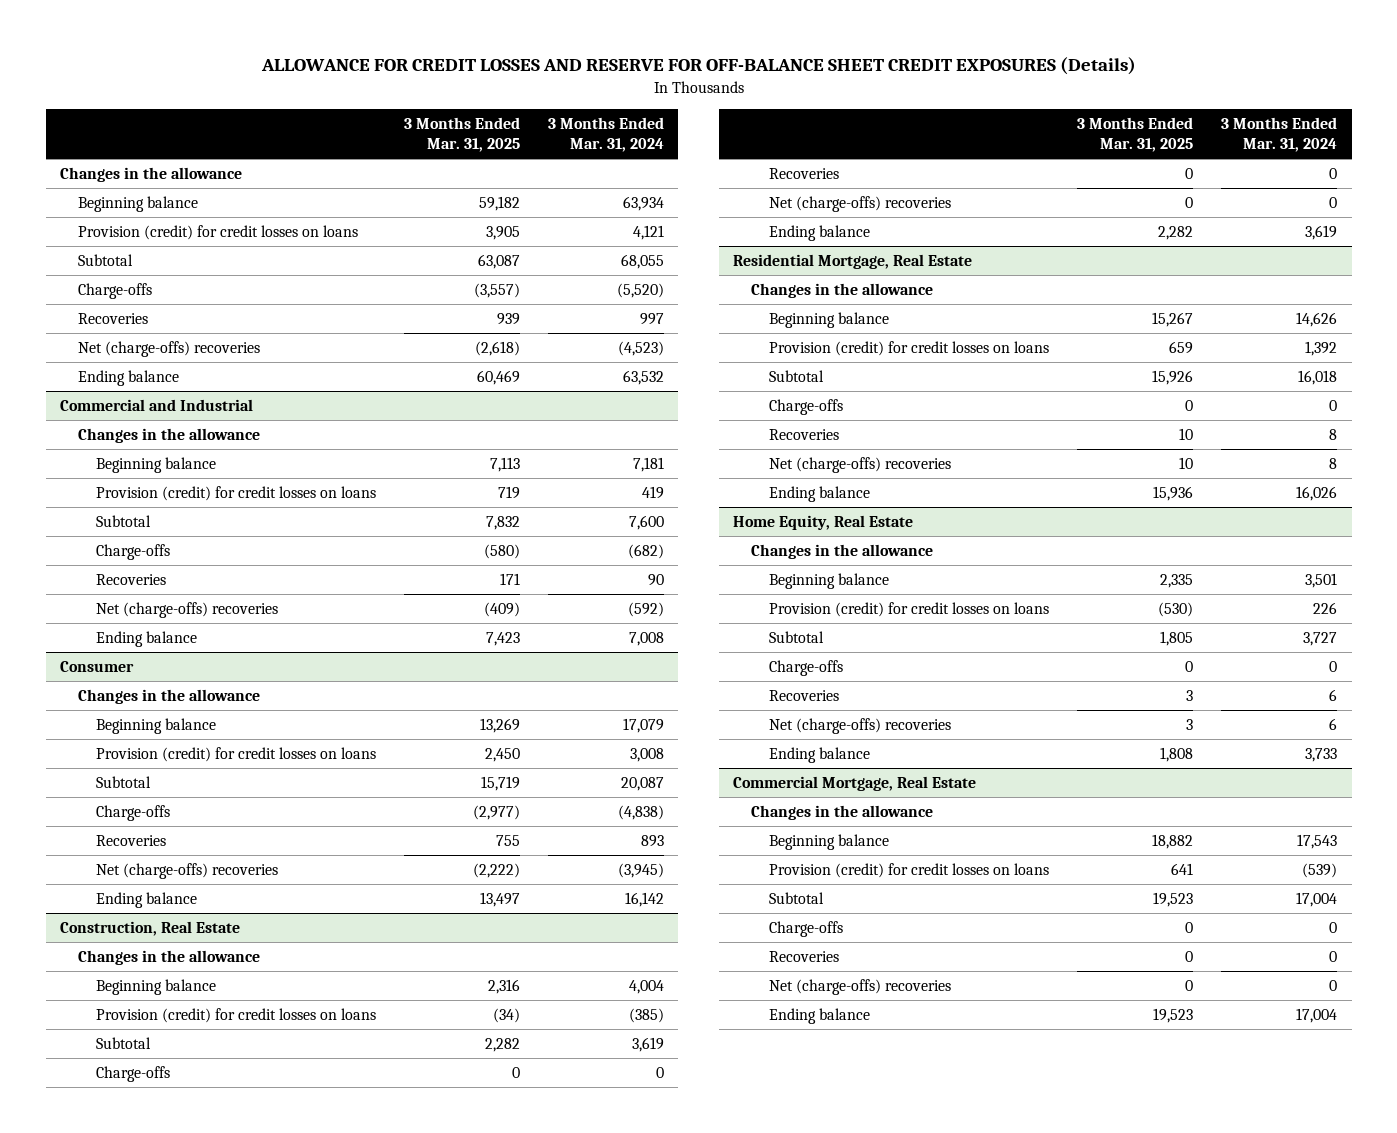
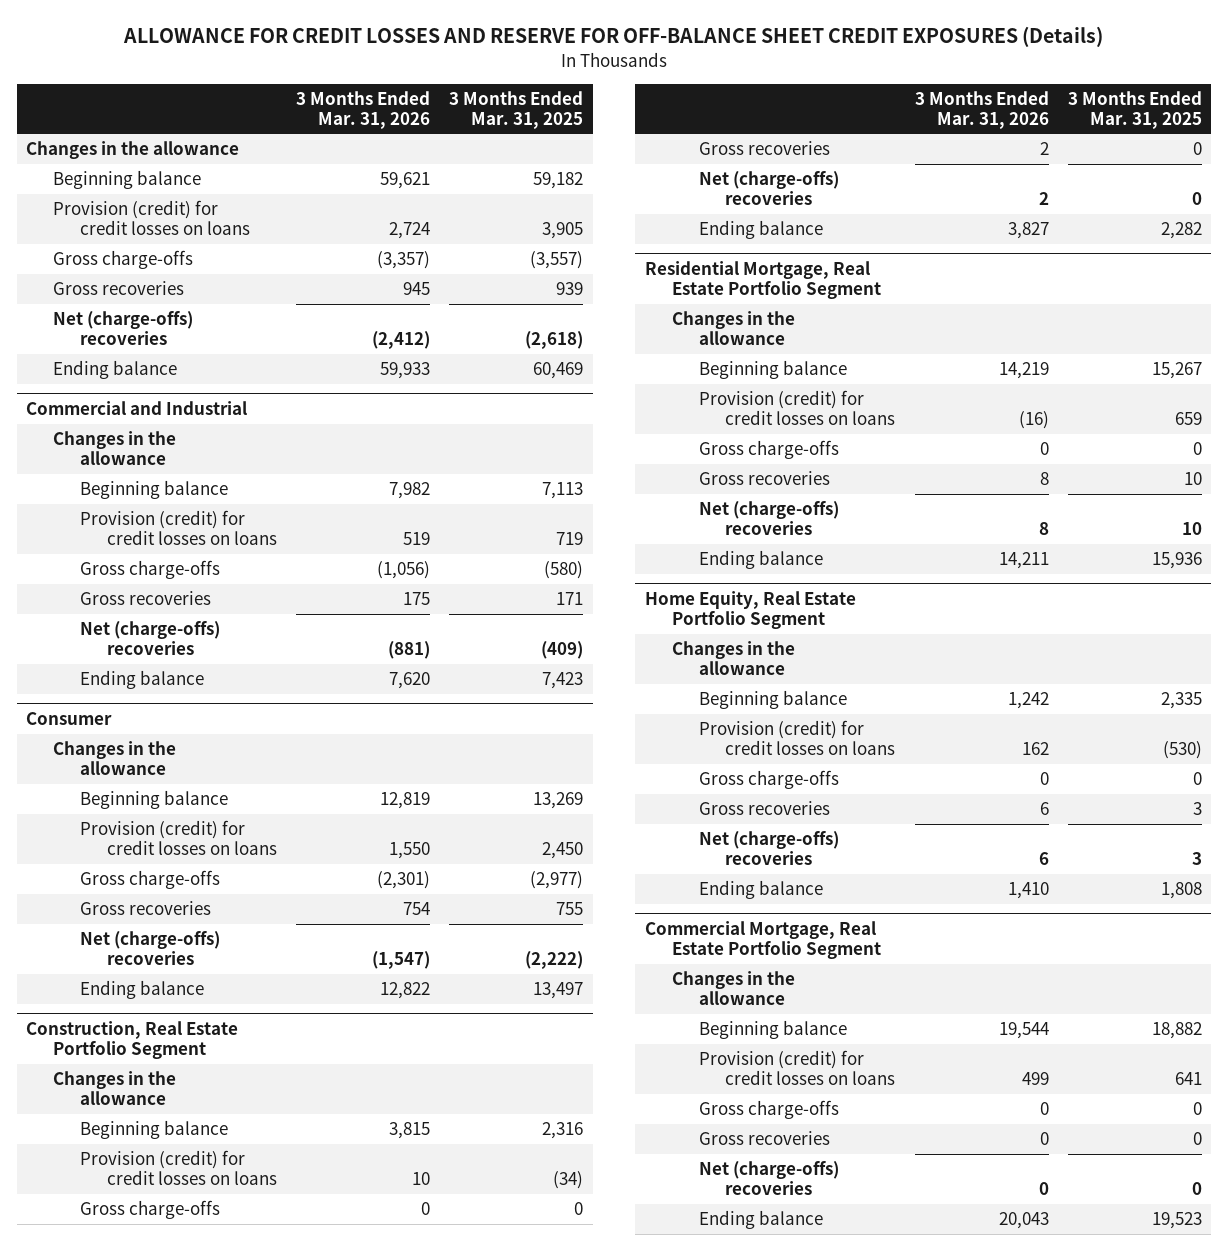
- | 3 Months Ended Mar. 31, 2025 | 3 Months Ended Mar. 31, 2024
+ | 3 Months Ended Mar. 31, 2026 | 3 Months Ended Mar. 31, 2025
- Subtotal | 63,087 | 68,055
- Charge-offs | (3,557) | (5,520)
- Recoveries | 939 | 997
+ Gross charge-offs | (3,357) | (3,557)
+ Gross recoveries | 945 | 939
@ Commercial and Industrial
- Subtotal | 7,832 | 7,600
- Charge-offs | (580) | (682)
- Recoveries | 171 | 90
+ Gross charge-offs | (1,056) | (580)
+ Gross recoveries | 175 | 171
@ Consumer
- Subtotal | 15,719 | 20,087
- Charge-offs | (2,977) | (4,838)
- Recoveries | 755 | 893
+ Gross charge-offs | (2,301) | (2,977)
+ Gross recoveries | 754 | 755
- Construction, Real Estate
+ Construction, Real Estate Portfolio Segment
- Subtotal | 2,282 | 3,619
- Charge-offs | 0 | 0
- Recoveries | 0 | 0
+ Gross charge-offs | 0 | 0
+ Gross recoveries | 2 | 0
- Residential Mortgage, Real Estate
+ Residential Mortgage, Real Estate Portfolio Segment
- Subtotal | 15,926 | 16,018
- Charge-offs | 0 | 0
- Recoveries | 10 | 8
+ Gross charge-offs | 0 | 0
+ Gross recoveries | 8 | 10
- Home Equity, Real Estate
+ Home Equity, Real Estate Portfolio Segment
- Subtotal | 1,805 | 3,727
- Charge-offs | 0 | 0
- Recoveries | 3 | 6
+ Gross charge-offs | 0 | 0
+ Gross recoveries | 6 | 3
- Commercial Mortgage, Real Estate
+ Commercial Mortgage, Real Estate Portfolio Segment
- Subtotal | 19,523 | 17,004
- Charge-offs | 0 | 0
- Recoveries | 0 | 0
+ Gross charge-offs | 0 | 0
+ Gross recoveries | 0 | 0

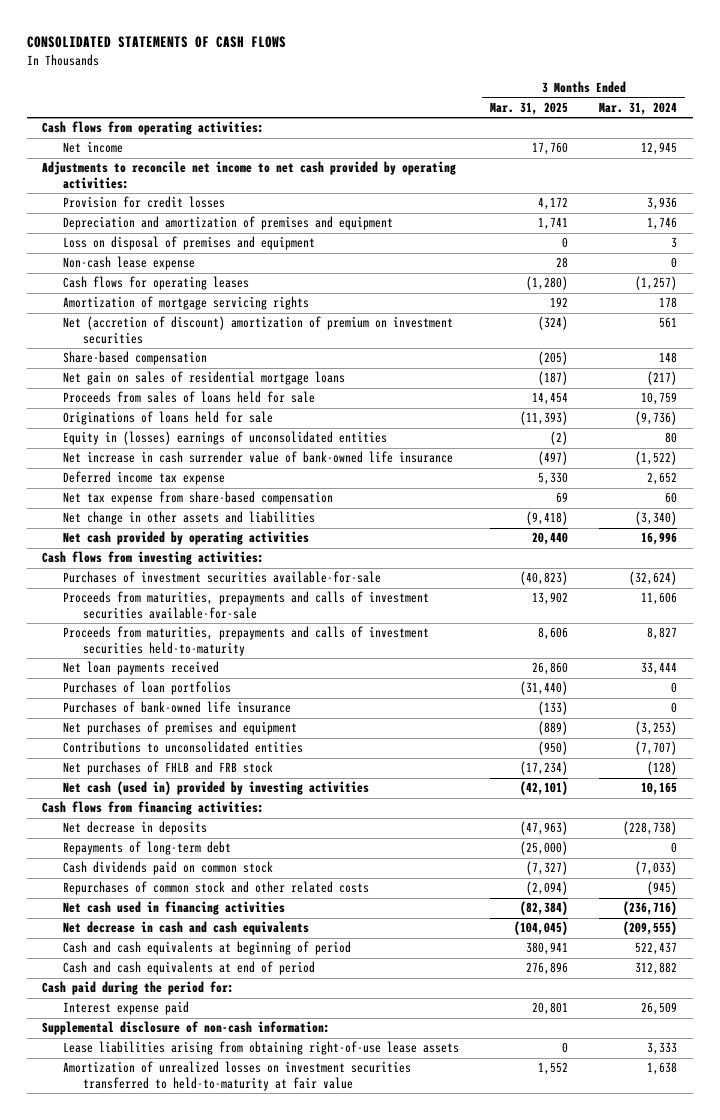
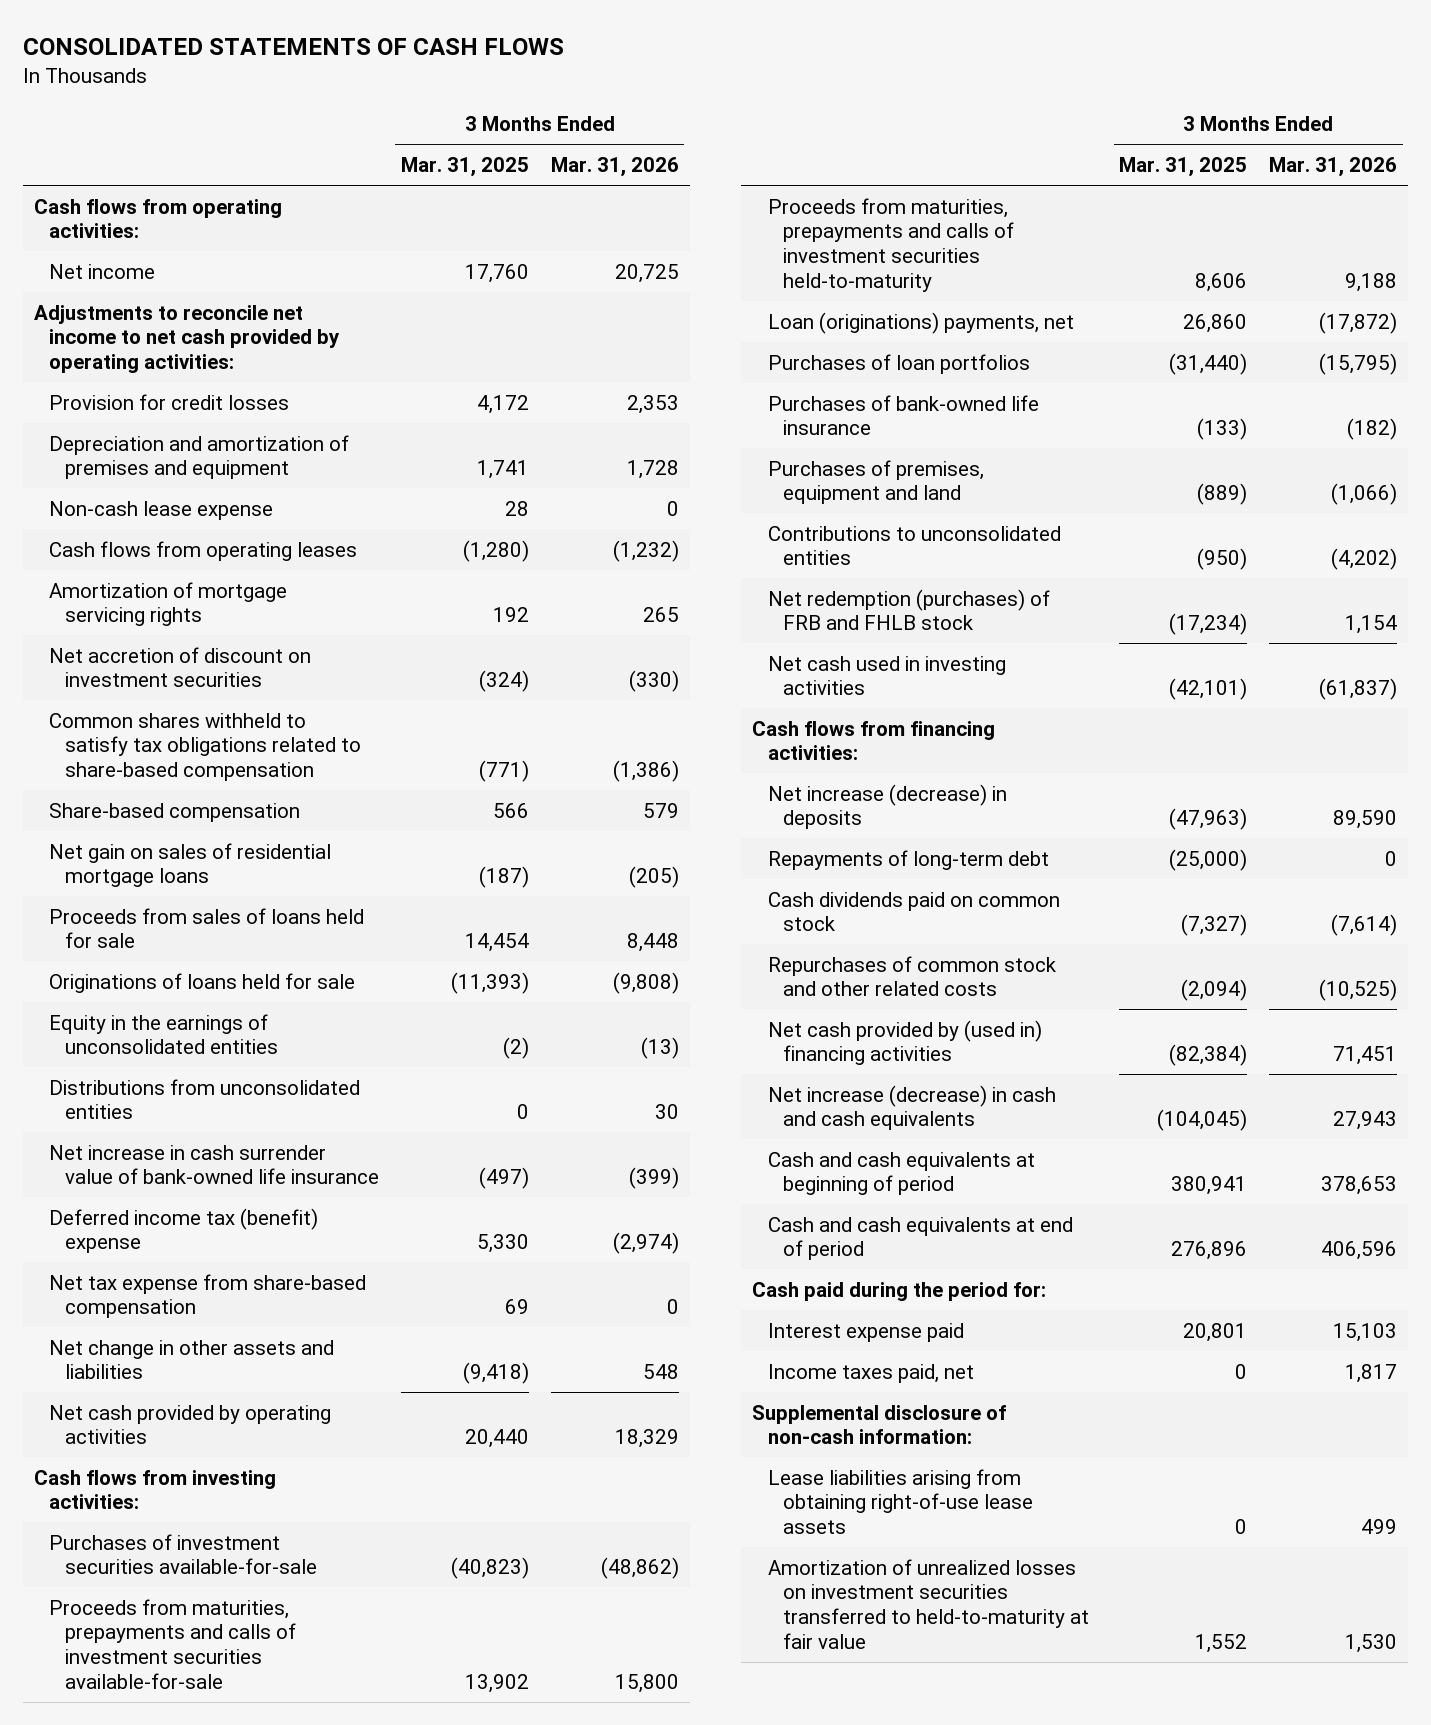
- | 3 Months Ended Mar. 31, 2025 | 3 Months Ended Mar. 31, 2024
+ | 3 Months Ended Mar. 31, 2025 | 3 Months Ended Mar. 31, 2026
- Loss on disposal of premises and equipment | 0 | 3
- Cash flows for operating leases | (1,280) | (1,257)
+ Cash flows from operating leases | (1,280) | (1,232)
- Net (accretion of discount) amortization of premium on investment securities | (324) | 561
- Share-based compensation | (205) | 148
+ Net accretion of discount on investment securities | (324) | (330)
+ Common shares withheld to satisfy tax obligations related to share-based compensation | (771) | (1,386)
+ Share-based compensation | 566 | 579
- Equity in (losses) earnings of unconsolidated entities | (2) | 80
+ Equity in the earnings of unconsolidated entities | (2) | (13)
+ Distributions from unconsolidated entities | 0 | 30
- Deferred income tax expense | 5,330 | 2,652
+ Deferred income tax (benefit) expense | 5,330 | (2,974)
- Net loan payments received | 26,860 | 33,444
+ Loan (originations) payments, net | 26,860 | (17,872)
- Net purchases of premises and equipment | (889) | (3,253)
+ Purchases of premises, equipment and land | (889) | (1,066)
- Net purchases of FHLB and FRB stock | (17,234) | (128)
- Net cash (used in) provided by investing activities | (42,101) | 10,165
+ Net redemption (purchases) of FRB and FHLB stock | (17,234) | 1,154
+ Net cash used in investing activities | (42,101) | (61,837)
- Net decrease in deposits | (47,963) | (228,738)
+ Net increase (decrease) in deposits | (47,963) | 89,590
- Net cash used in financing activities | (82,384) | (236,716)
- Net decrease in cash and cash equivalents | (104,045) | (209,555)
+ Net cash provided by (used in) financing activities | (82,384) | 71,451
+ Net increase (decrease) in cash and cash equivalents | (104,045) | 27,943
+ Income taxes paid, net | 0 | 1,817

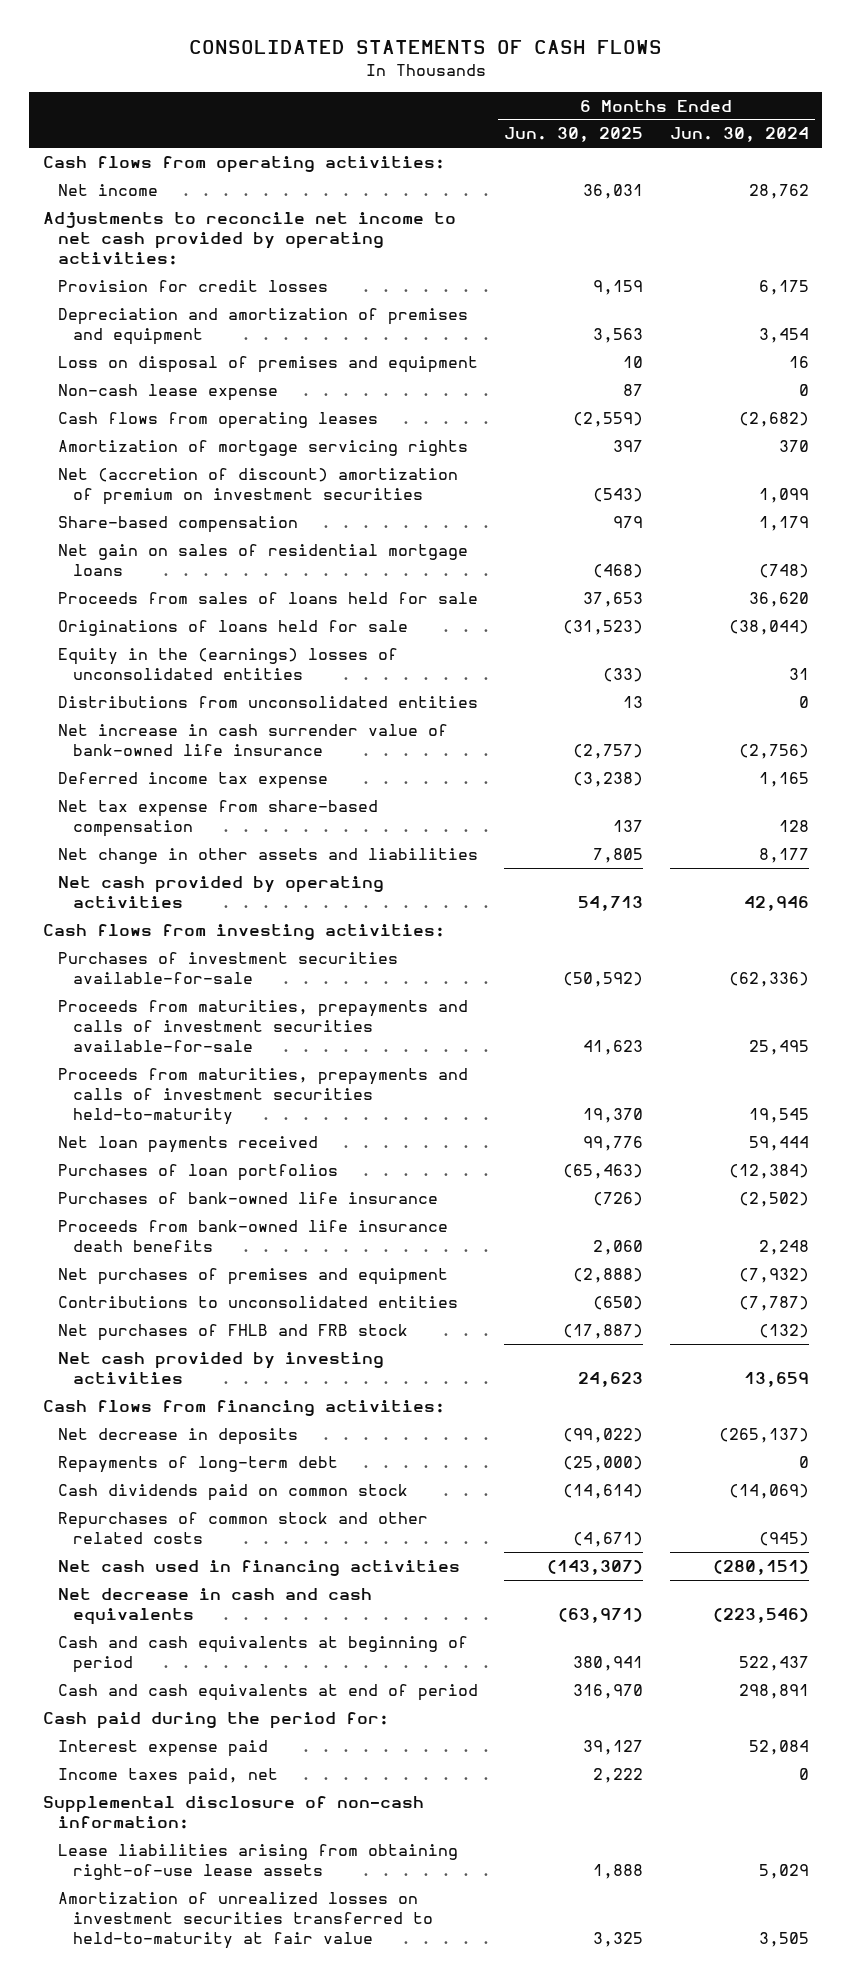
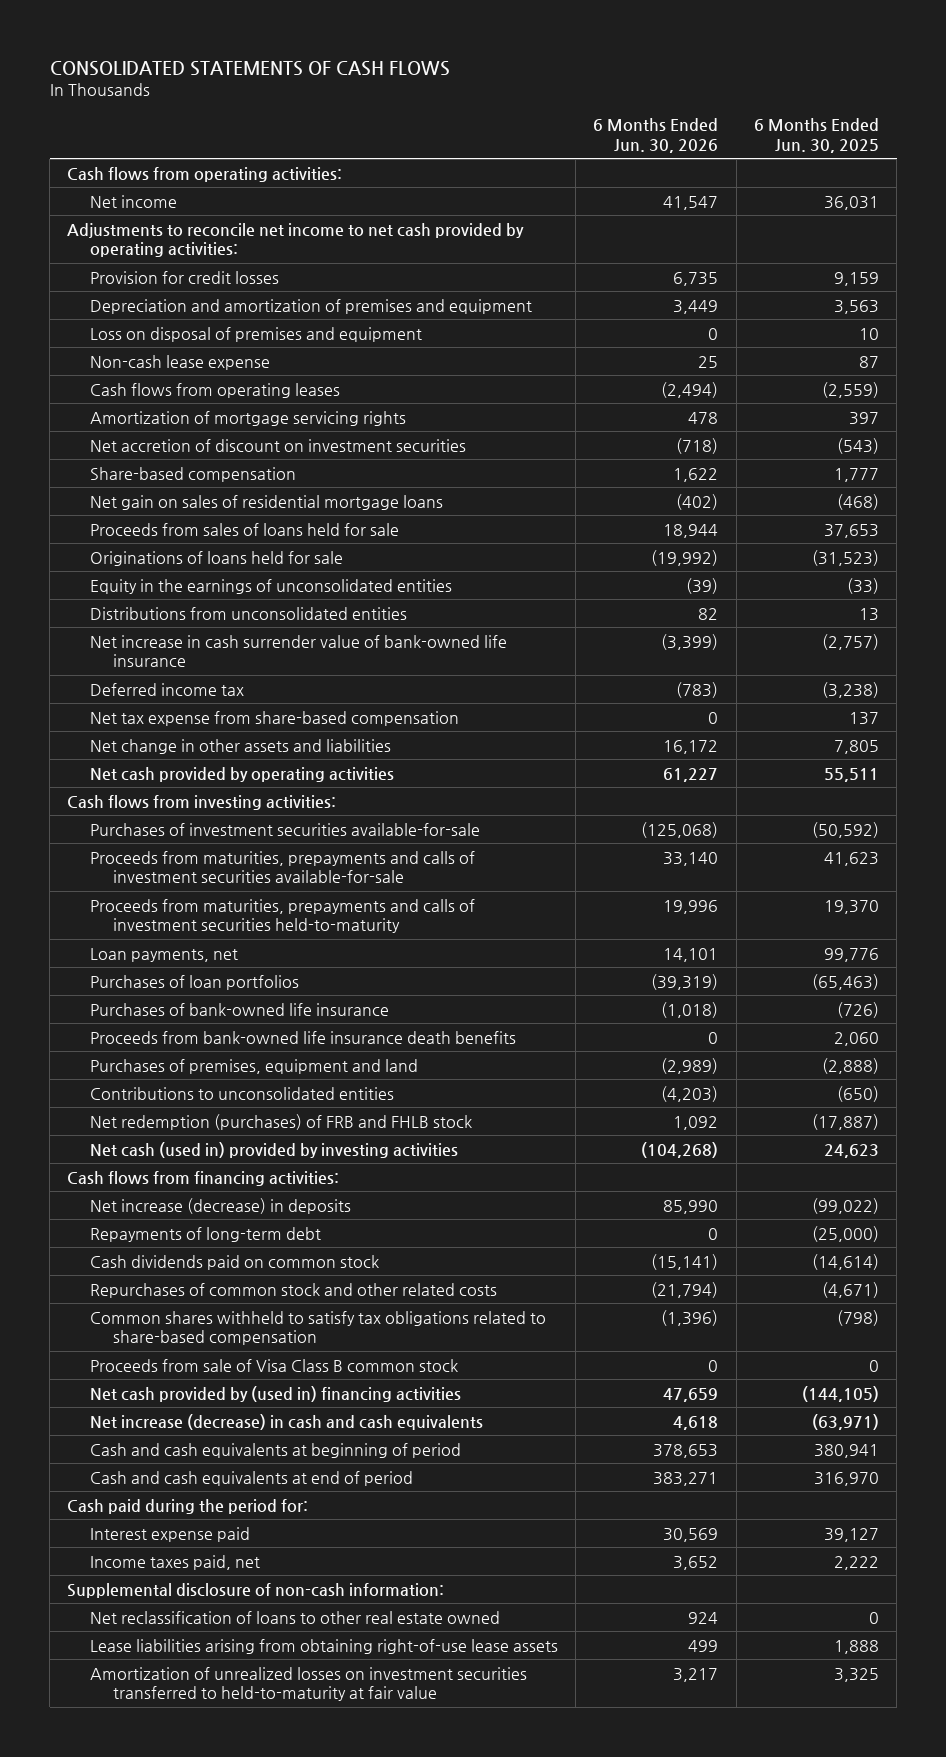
- | 6 Months Ended Jun. 30, 2025 | 6 Months Ended Jun. 30, 2024
+ | 6 Months Ended Jun. 30, 2026 | 6 Months Ended Jun. 30, 2025
- Net (accretion of discount) amortization of premium on investment securities | (543) | 1,099
- Share-based compensation | 979 | 1,179
+ Net accretion of discount on investment securities | (718) | (543)
+ Share-based compensation | 1,622 | 1,777
- Equity in the (earnings) losses of unconsolidated entities | (33) | 31
+ Equity in the earnings of unconsolidated entities | (39) | (33)
- Deferred income tax expense | (3,238) | 1,165
+ Deferred income tax | (783) | (3,238)
- Net cash provided by operating activities | 54,713 | 42,946
+ Net cash provided by operating activities | 61,227 | 55,511
- Net loan payments received | 99,776 | 59,444
+ Loan payments, net | 14,101 | 99,776
- Net purchases of premises and equipment | (2,888) | (7,932)
+ Purchases of premises, equipment and land | (2,989) | (2,888)
- Net purchases of FHLB and FRB stock | (17,887) | (132)
- Net cash provided by investing activities | 24,623 | 13,659
+ Net redemption (purchases) of FRB and FHLB stock | 1,092 | (17,887)
+ Net cash (used in) provided by investing activities | (104,268) | 24,623
- Net decrease in deposits | (99,022) | (265,137)
+ Net increase (decrease) in deposits | 85,990 | (99,022)
- Net cash used in financing activities | (143,307) | (280,151)
- Net decrease in cash and cash equivalents | (63,971) | (223,546)
+ Common shares withheld to satisfy tax obligations related to share-based compensation | (1,396) | (798)
+ Proceeds from sale of Visa Class B common stock | 0 | 0
+ Net cash provided by (used in) financing activities | 47,659 | (144,105)
+ Net increase (decrease) in cash and cash equivalents | 4,618 | (63,971)
+ Net reclassification of loans to other real estate owned | 924 | 0

